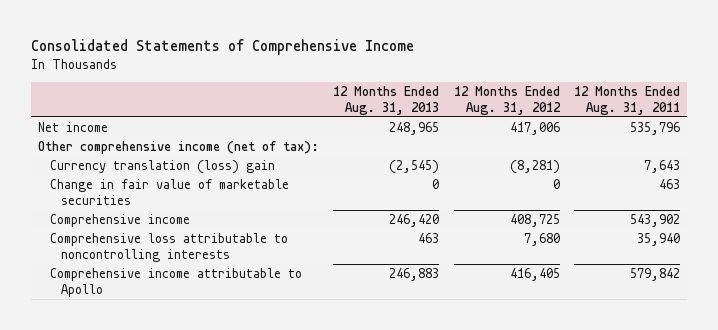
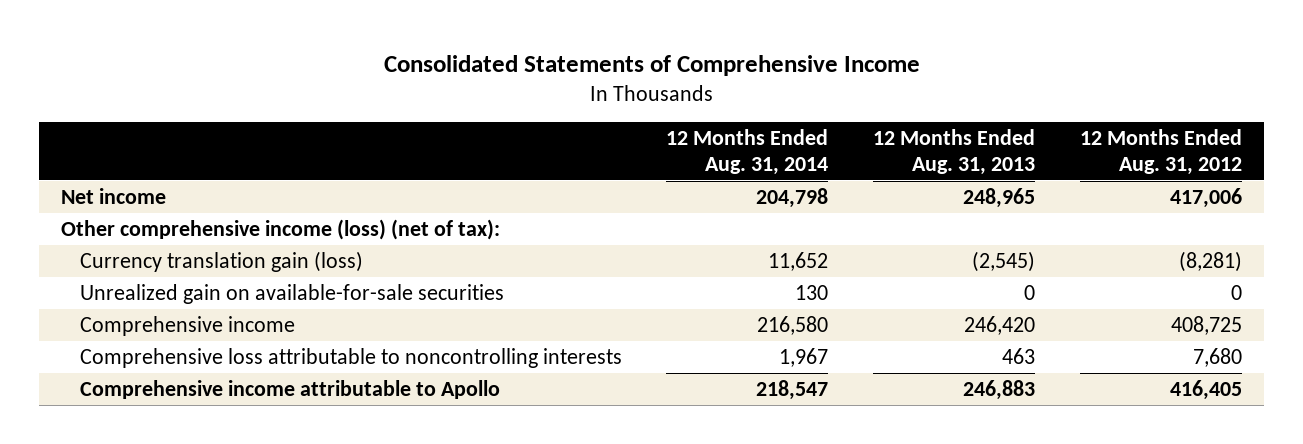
- | 12 Months Ended Aug. 31, 2013 | 12 Months Ended Aug. 31, 2012 | 12 Months Ended Aug. 31, 2011
+ | 12 Months Ended Aug. 31, 2014 | 12 Months Ended Aug. 31, 2013 | 12 Months Ended Aug. 31, 2012
- Other comprehensive income (net of tax):
- Currency translation (loss) gain | (2,545) | (8,281) | 7,643
- Change in fair value of marketable securities | 0 | 0 | 463
+ Other comprehensive income (loss) (net of tax):
+ Currency translation gain (loss) | 11,652 | (2,545) | (8,281)
+ Unrealized gain on available-for-sale securities | 130 | 0 | 0

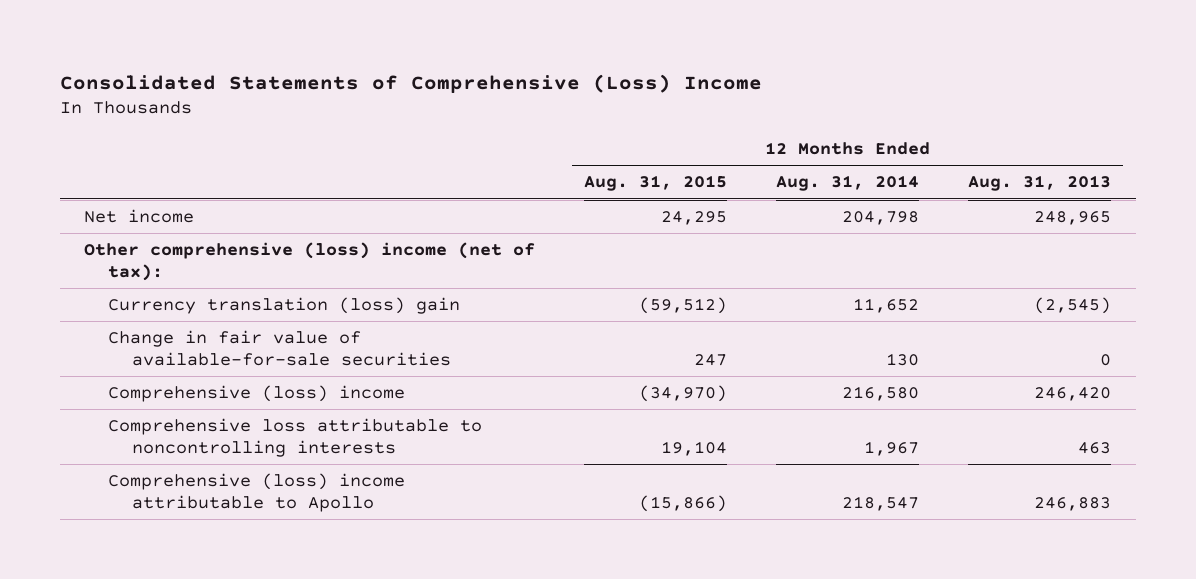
- Consolidated Statements of Comprehensive Income
+ Consolidated Statements of Comprehensive (Loss) Income
- | 12 Months Ended Aug. 31, 2014 | 12 Months Ended Aug. 31, 2013 | 12 Months Ended Aug. 31, 2012
+ | 12 Months Ended Aug. 31, 2015 | 12 Months Ended Aug. 31, 2014 | 12 Months Ended Aug. 31, 2013
- Other comprehensive income (loss) (net of tax):
- Currency translation gain (loss) | 11,652 | (2,545) | (8,281)
- Unrealized gain on available-for-sale securities | 130 | 0 | 0
- Comprehensive income | 216,580 | 246,420 | 408,725
+ Other comprehensive (loss) income (net of tax):
+ Currency translation (loss) gain | (59,512) | 11,652 | (2,545)
+ Change in fair value of available-for-sale securities | 247 | 130 | 0
+ Comprehensive (loss) income | (34,970) | 216,580 | 246,420
- Comprehensive income attributable to Apollo | 218,547 | 246,883 | 416,405
+ Comprehensive (loss) income attributable to Apollo | (15,866) | 218,547 | 246,883

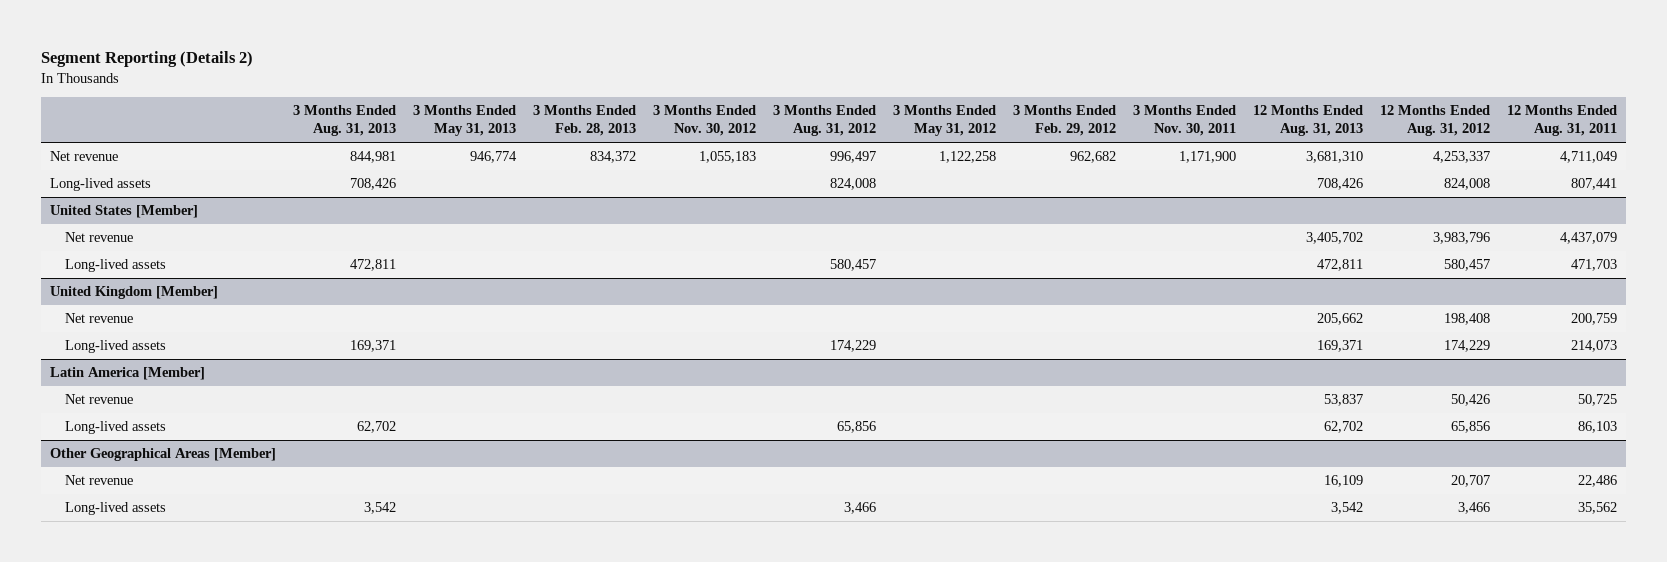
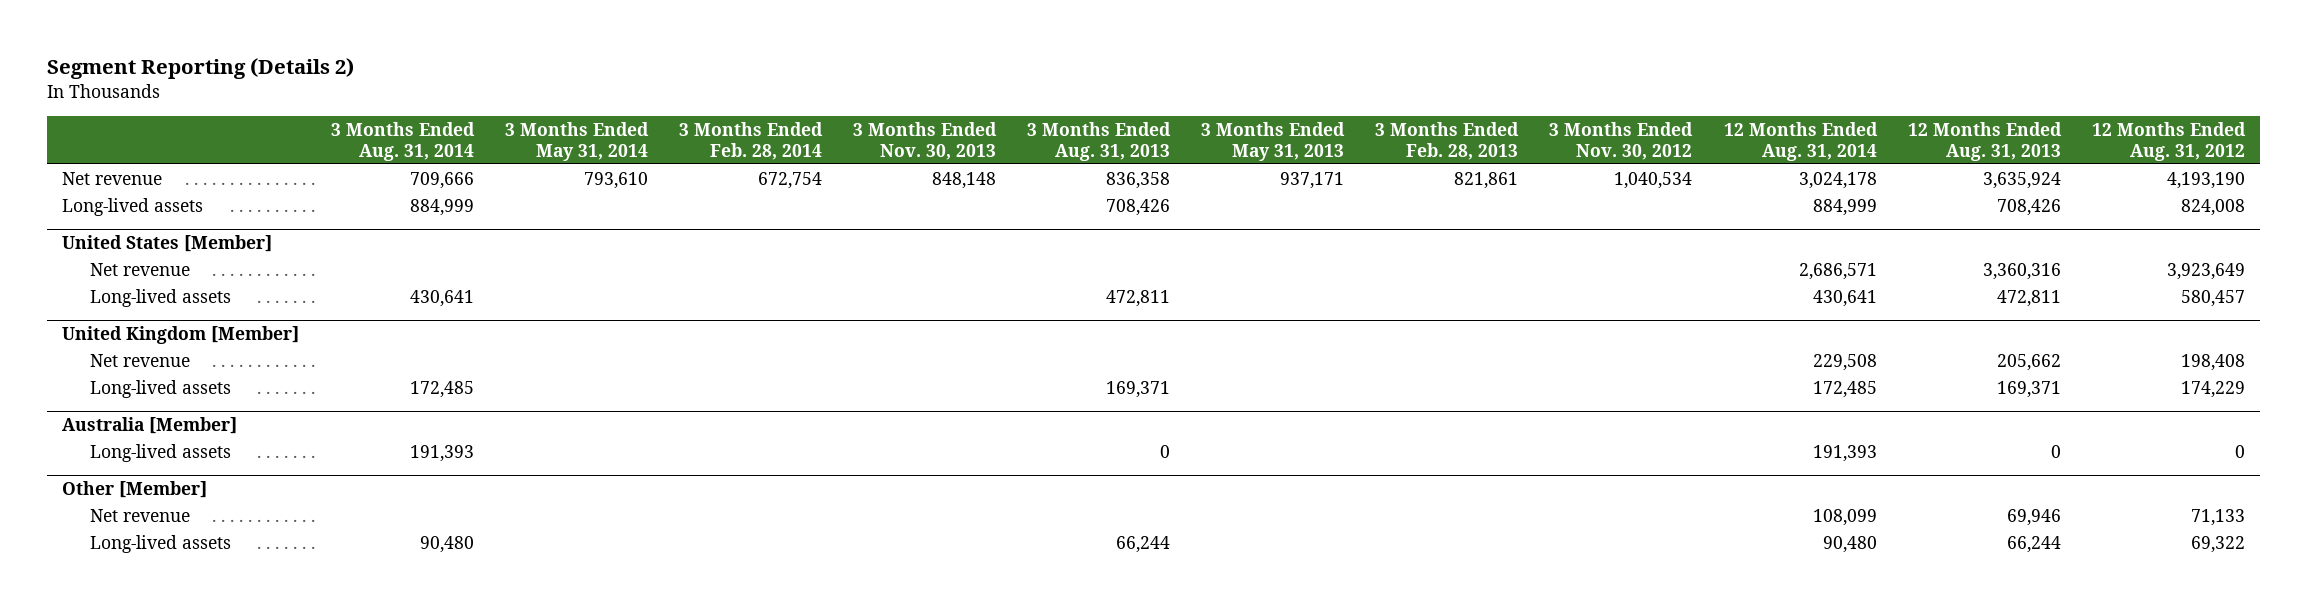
- | 3 Months Ended Aug. 31, 2013 | 3 Months Ended May 31, 2013 | 3 Months Ended Feb. 28, 2013 | 3 Months Ended Nov. 30, 2012 | 3 Months Ended Aug. 31, 2012 | 3 Months Ended May 31, 2012 | 3 Months Ended Feb. 29, 2012 | 3 Months Ended Nov. 30, 2011 | 12 Months Ended Aug. 31, 2013 | 12 Months Ended Aug. 31, 2012 | 12 Months Ended Aug. 31, 2011
+ | 3 Months Ended Aug. 31, 2014 | 3 Months Ended May 31, 2014 | 3 Months Ended Feb. 28, 2014 | 3 Months Ended Nov. 30, 2013 | 3 Months Ended Aug. 31, 2013 | 3 Months Ended May 31, 2013 | 3 Months Ended Feb. 28, 2013 | 3 Months Ended Nov. 30, 2012 | 12 Months Ended Aug. 31, 2014 | 12 Months Ended Aug. 31, 2013 | 12 Months Ended Aug. 31, 2012
- Net revenue | 844,981 | 946,774 | 834,372 | 1,055,183 | 996,497 | 1,122,258 | 962,682 | 1,171,900 | 3,681,310 | 4,253,337 | 4,711,049
+ Net revenue | 709,666 | 793,610 | 672,754 | 848,148 | 836,358 | 937,171 | 821,861 | 1,040,534 | 3,024,178 | 3,635,924 | 4,193,190
@ United States [Member]
- Net revenue | | | | | | | | | 3,405,702 | 3,983,796 | 4,437,079
+ Net revenue | | | | | | | | | 2,686,571 | 3,360,316 | 3,923,649
- Latin America [Member]
- Net revenue | | | | | | | | | 53,837 | 50,426 | 50,725
- Long-lived assets | 62,702 | | | | 65,856 | | | | 62,702 | 65,856 | 86,103
- Other Geographical Areas [Member]
- Net revenue | | | | | | | | | 16,109 | 20,707 | 22,486
- Long-lived assets | 3,542 | | | | 3,466 | | | | 3,542 | 3,466 | 35,562
+ Australia [Member]
+ Long-lived assets | 191,393 | | | | 0 | | | | 191,393 | 0 | 0
+ Other [Member]
+ Net revenue | | | | | | | | | 108,099 | 69,946 | 71,133
+ Long-lived assets | 90,480 | | | | 66,244 | | | | 90,480 | 66,244 | 69,322

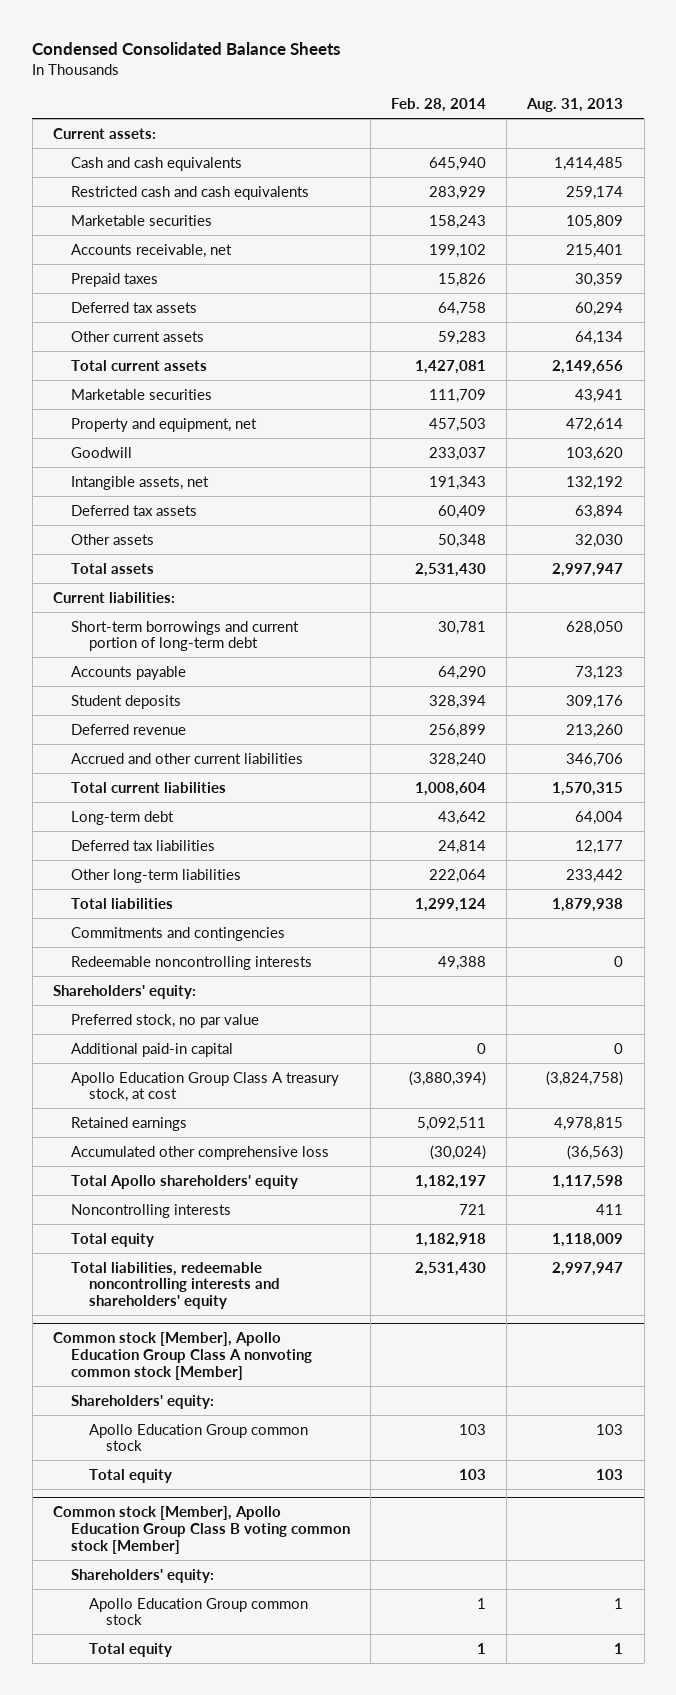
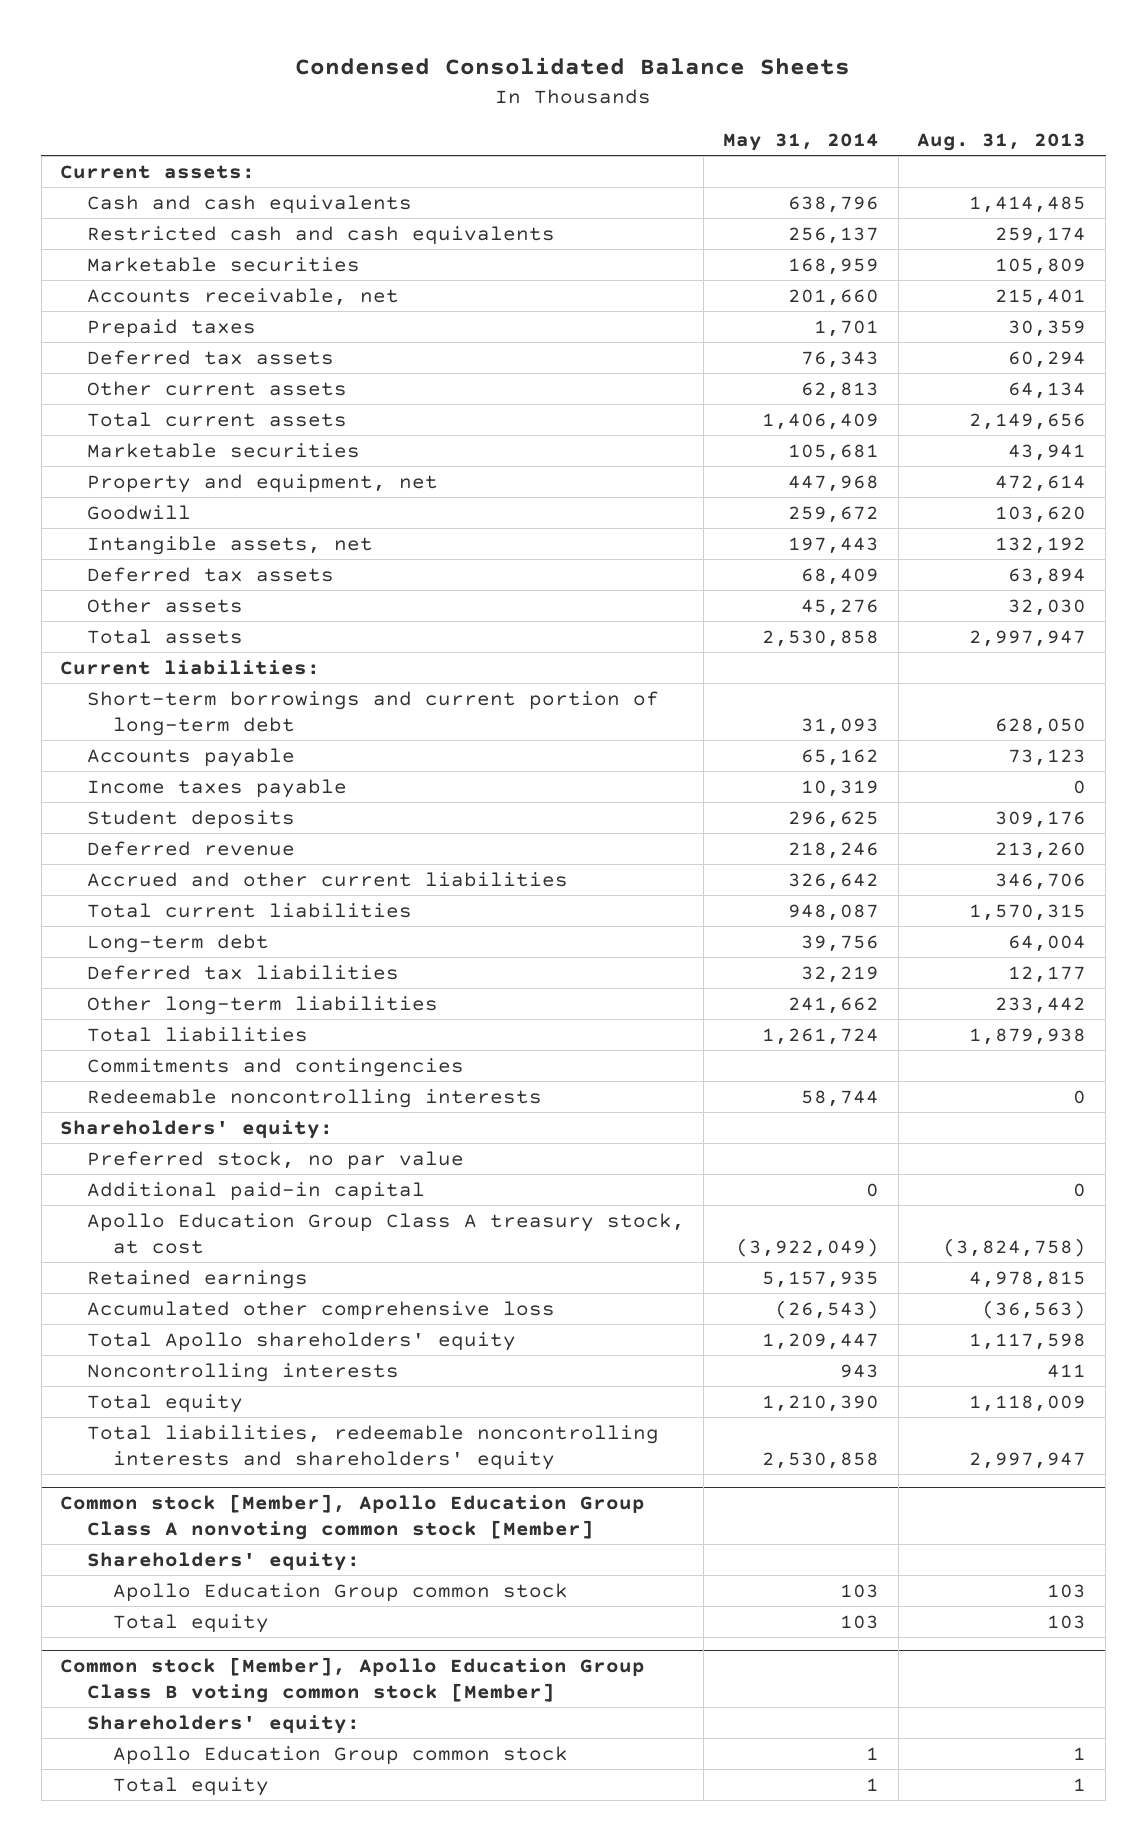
- | Feb. 28, 2014 | Aug. 31, 2013
+ | May 31, 2014 | Aug. 31, 2013
+ Income taxes payable | 10,319 | 0

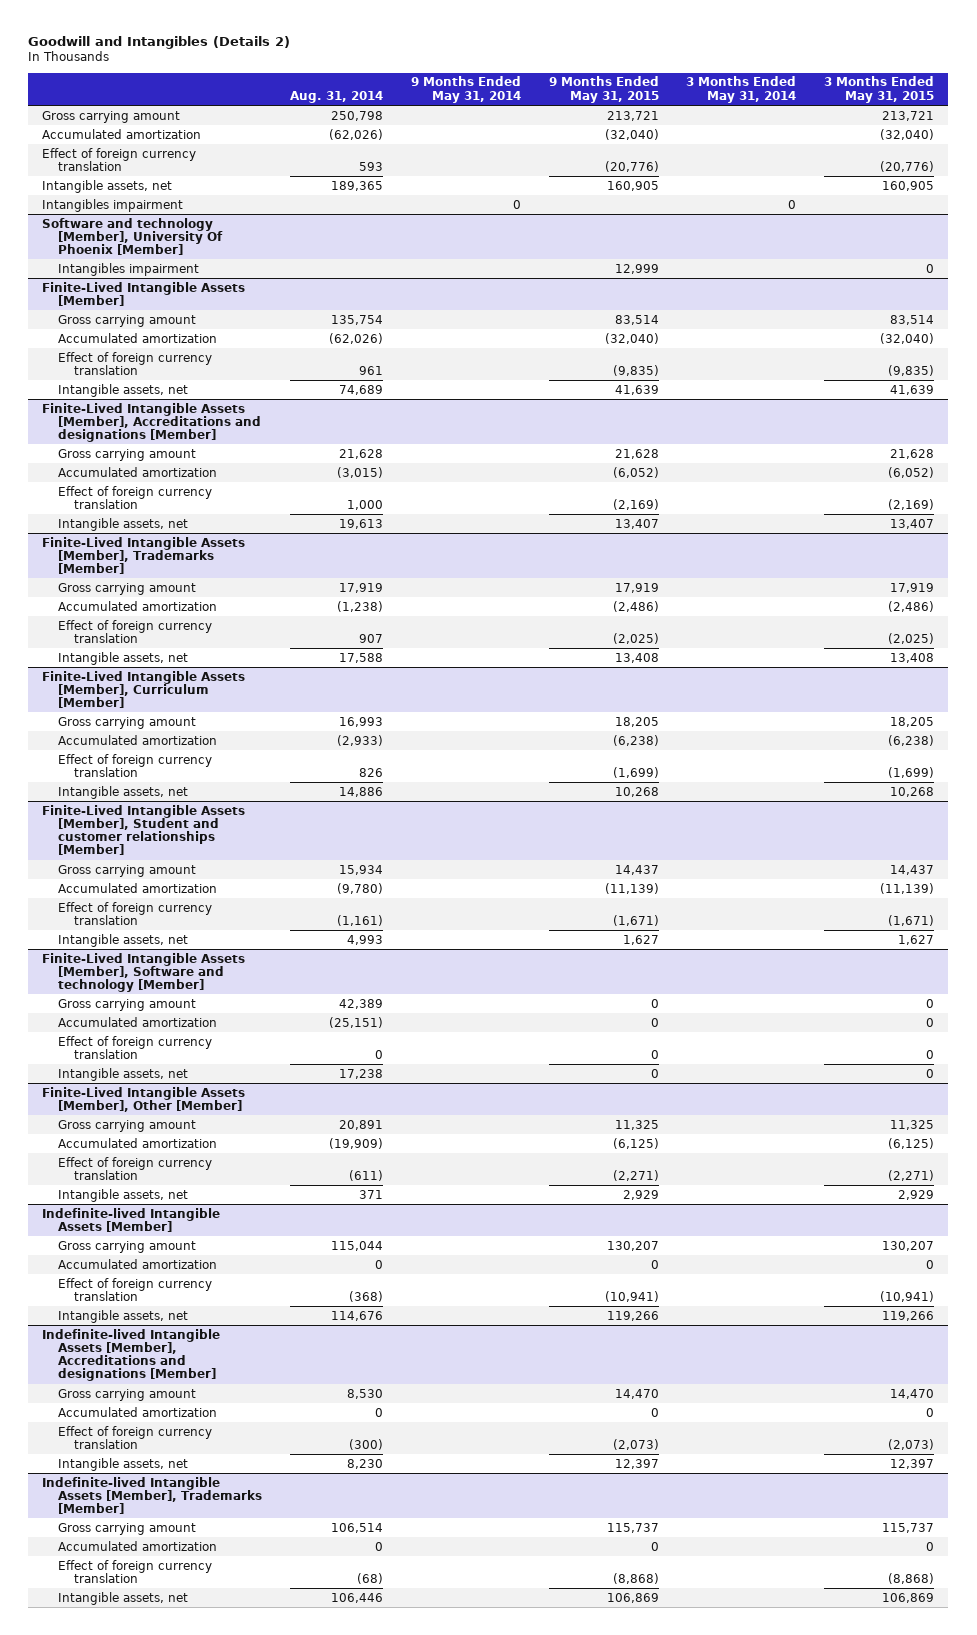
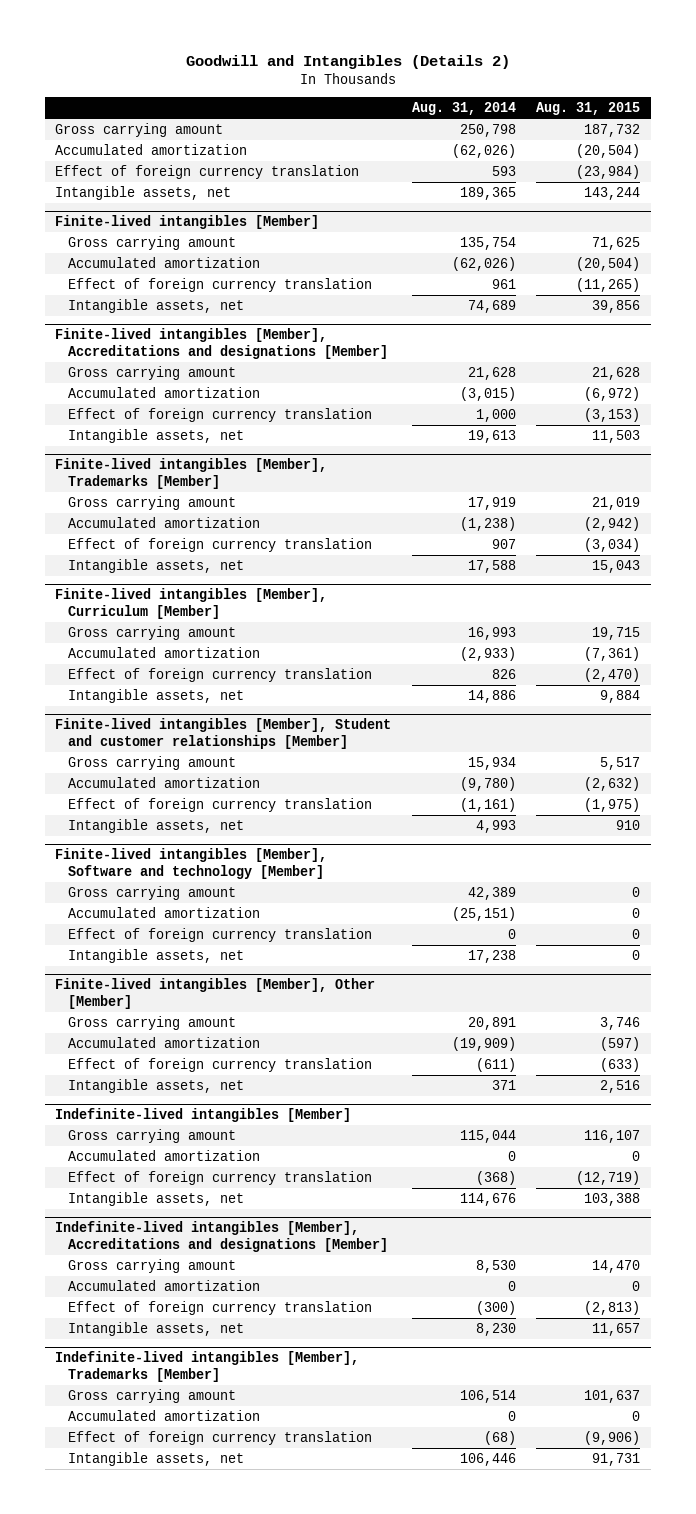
- | Aug. 31, 2014 | 9 Months Ended May 31, 2014 | 9 Months Ended May 31, 2015 | 3 Months Ended May 31, 2014 | 3 Months Ended May 31, 2015
+ | Aug. 31, 2014 | Aug. 31, 2015
- Intangibles impairment | | 0 | | 0 |
- Software and technology [Member], University Of Phoenix [Member]
- Intangibles impairment | | | 12,999 | | 0
- Finite-Lived Intangible Assets [Member]
+ Finite-lived intangibles [Member]
- Finite-Lived Intangible Assets [Member], Accreditations and designations [Member]
+ Finite-lived intangibles [Member], Accreditations and designations [Member]
- Finite-Lived Intangible Assets [Member], Trademarks [Member]
+ Finite-lived intangibles [Member], Trademarks [Member]
- Finite-Lived Intangible Assets [Member], Curriculum [Member]
+ Finite-lived intangibles [Member], Curriculum [Member]
- Finite-Lived Intangible Assets [Member], Student and customer relationships [Member]
+ Finite-lived intangibles [Member], Student and customer relationships [Member]
- Finite-Lived Intangible Assets [Member], Software and technology [Member]
+ Finite-lived intangibles [Member], Software and technology [Member]
- Finite-Lived Intangible Assets [Member], Other [Member]
+ Finite-lived intangibles [Member], Other [Member]
- Indefinite-lived Intangible Assets [Member]
+ Indefinite-lived intangibles [Member]
- Indefinite-lived Intangible Assets [Member], Accreditations and designations [Member]
+ Indefinite-lived intangibles [Member], Accreditations and designations [Member]
- Indefinite-lived Intangible Assets [Member], Trademarks [Member]
+ Indefinite-lived intangibles [Member], Trademarks [Member]

